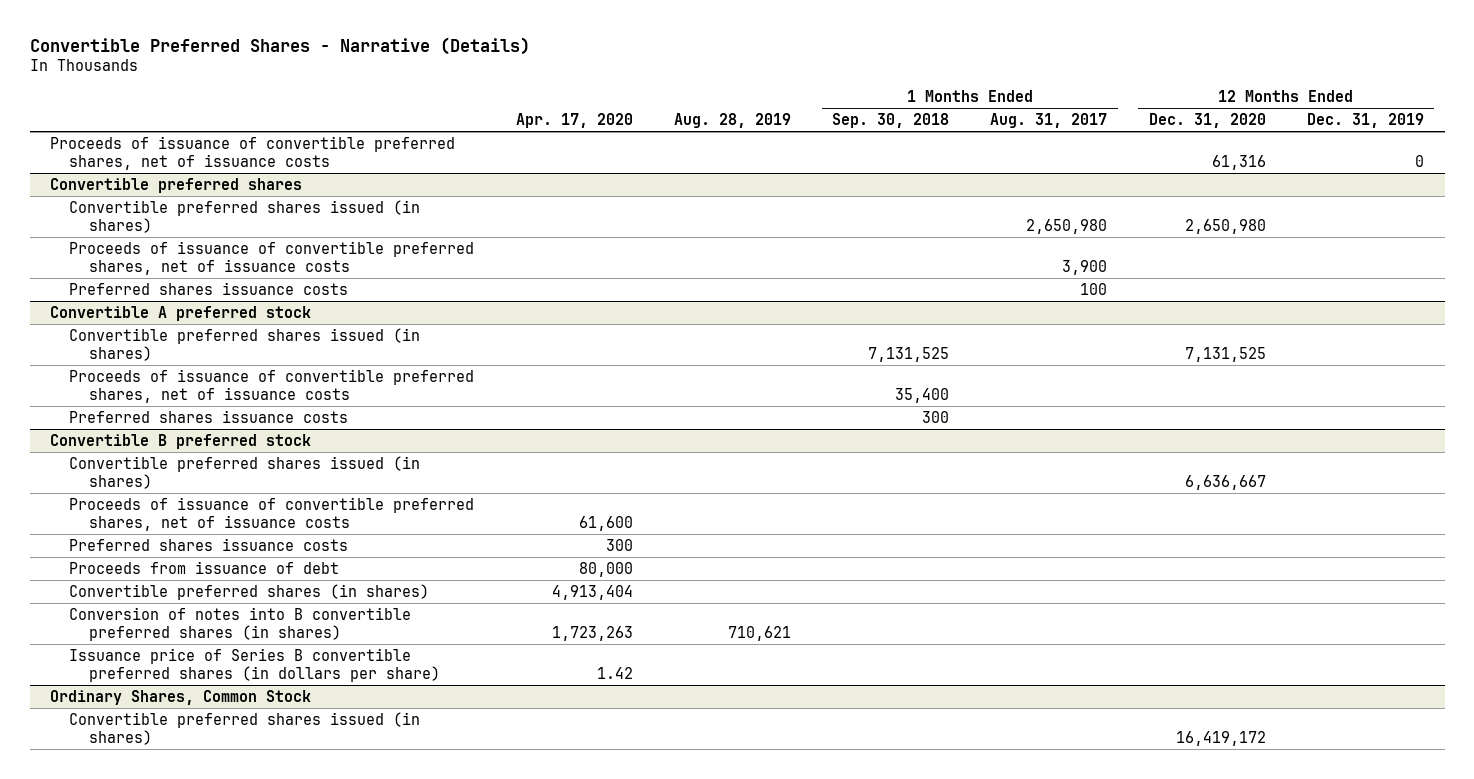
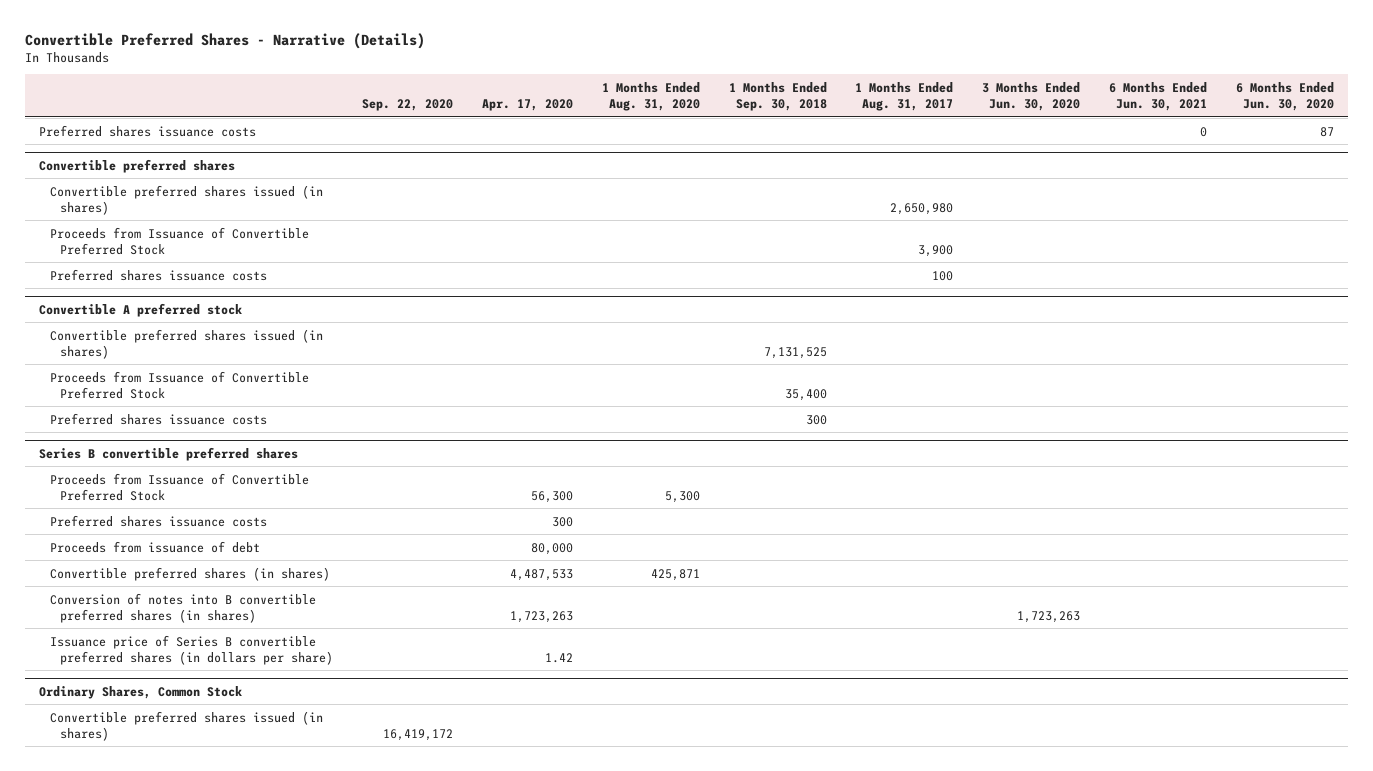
- | Apr. 17, 2020 | Aug. 28, 2019 | 1 Months Ended Sep. 30, 2018 | 1 Months Ended Aug. 31, 2017 | 12 Months Ended Dec. 31, 2020 | 12 Months Ended Dec. 31, 2019
+ | Sep. 22, 2020 | Apr. 17, 2020 | 1 Months Ended Aug. 31, 2020 | 1 Months Ended Sep. 30, 2018 | 1 Months Ended Aug. 31, 2017 | 3 Months Ended Jun. 30, 2020 | 6 Months Ended Jun. 30, 2021 | 6 Months Ended Jun. 30, 2020
- Proceeds of issuance of convertible preferred shares, net of issuance costs | | | | | 61,316 | 0
+ Preferred shares issuance costs | | | | | | | 0 | 87
@ Convertible preferred shares
- Proceeds of issuance of convertible preferred shares, net of issuance costs | | | | 3,900 | |
+ Proceeds from Issuance of Convertible Preferred Stock | | | | | 3,900 | | |
@ Convertible A preferred stock
- Proceeds of issuance of convertible preferred shares, net of issuance costs | | | 35,400 | | |
+ Proceeds from Issuance of Convertible Preferred Stock | | | | 35,400 | | | |
- Convertible B preferred stock
- Convertible preferred shares issued (in shares) | | | | | 6,636,667 |
- Proceeds of issuance of convertible preferred shares, net of issuance costs | 61,600 | | | | |
+ Series B convertible preferred shares
+ Proceeds from Issuance of Convertible Preferred Stock | | 56,300 | 5,300 | | | | |
- Convertible preferred shares (in shares) | 4,913,404 | | | | |
+ Convertible preferred shares (in shares) | | 4,487,533 | 425,871 | | | | |

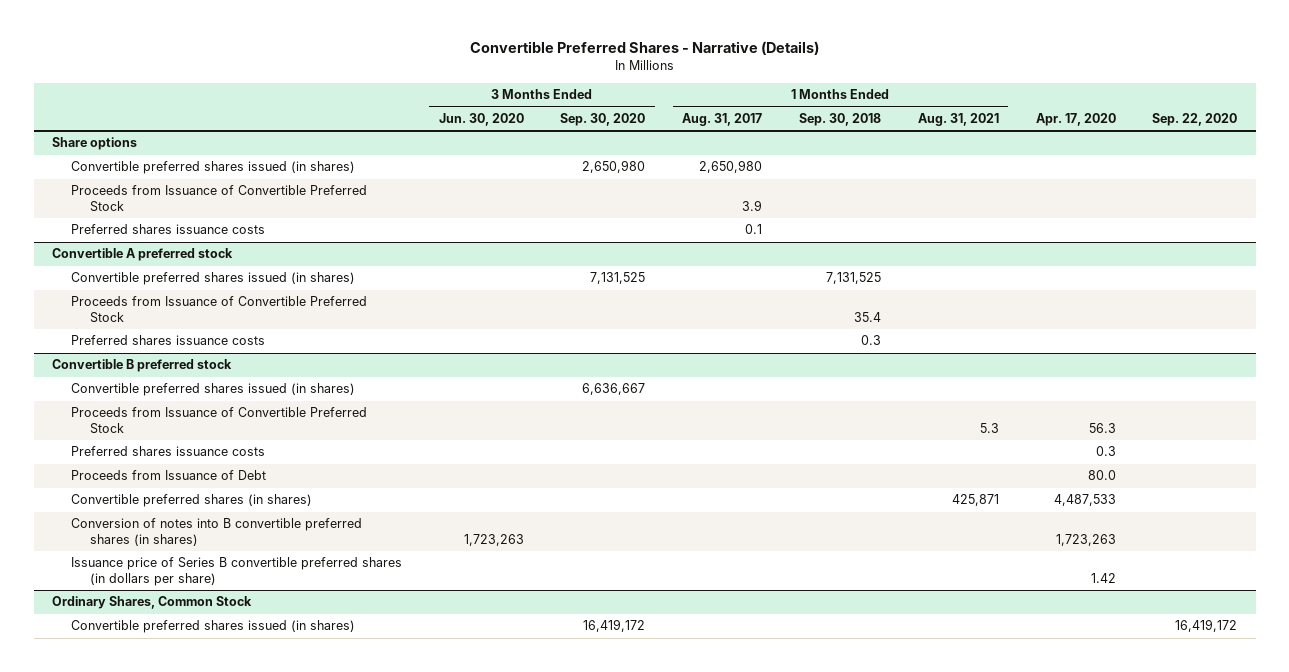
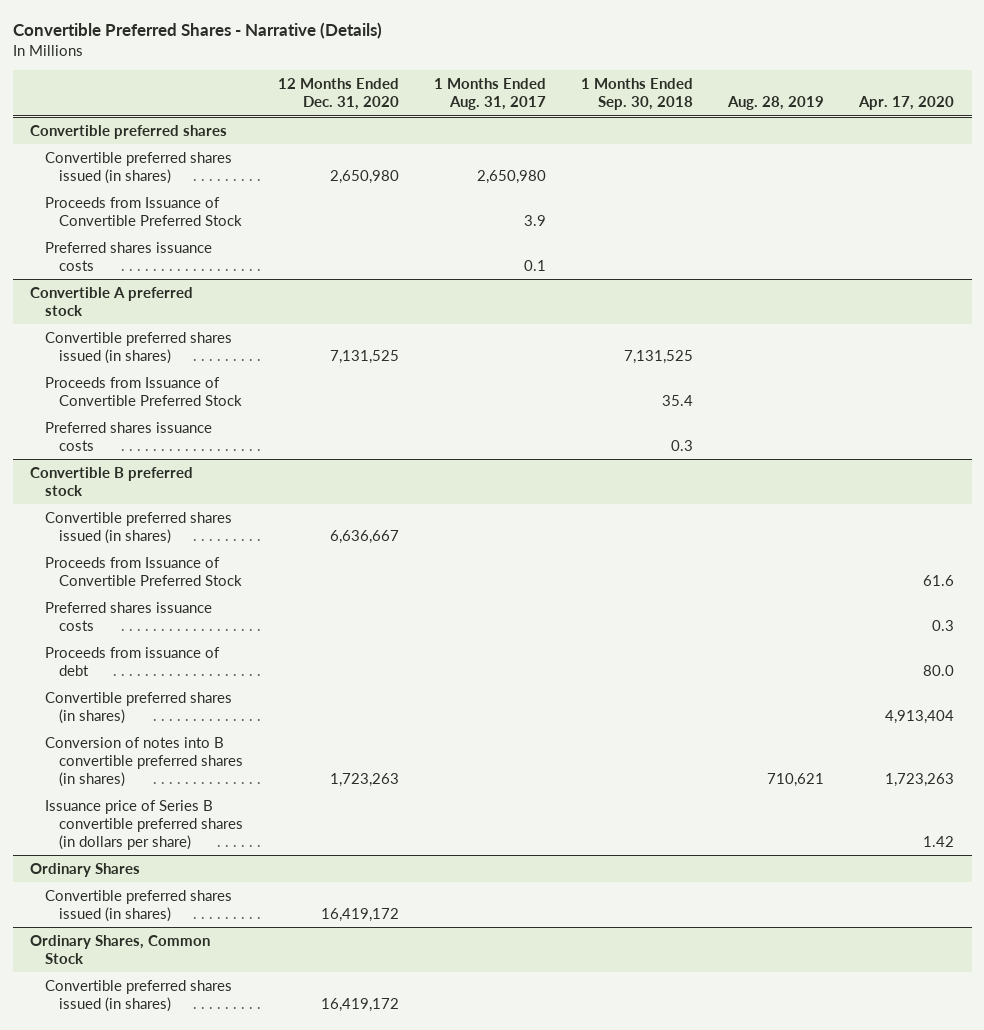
- | 3 Months Ended Jun. 30, 2020 | 3 Months Ended Sep. 30, 2020 | 1 Months Ended Aug. 31, 2017 | 1 Months Ended Sep. 30, 2018 | 1 Months Ended Aug. 31, 2021 | Apr. 17, 2020 | Sep. 22, 2020
+ | 12 Months Ended Dec. 31, 2020 | 1 Months Ended Aug. 31, 2017 | 1 Months Ended Sep. 30, 2018 | Aug. 28, 2019 | Apr. 17, 2020
- Share options
+ Convertible preferred shares
@ Convertible B preferred stock
- Proceeds from Issuance of Convertible Preferred Stock | | | | | 5.3 | 56.3 |
+ Proceeds from Issuance of Convertible Preferred Stock | | | | | 61.6
- Proceeds from Issuance of Debt | | | | | | 80.0 |
- Convertible preferred shares (in shares) | | | | | 425,871 | 4,487,533 |
+ Proceeds from issuance of debt | | | | | 80.0
+ Convertible preferred shares (in shares) | | | | | 4,913,404
+ Ordinary Shares
+ Convertible preferred shares issued (in shares) | 16,419,172 | | | |

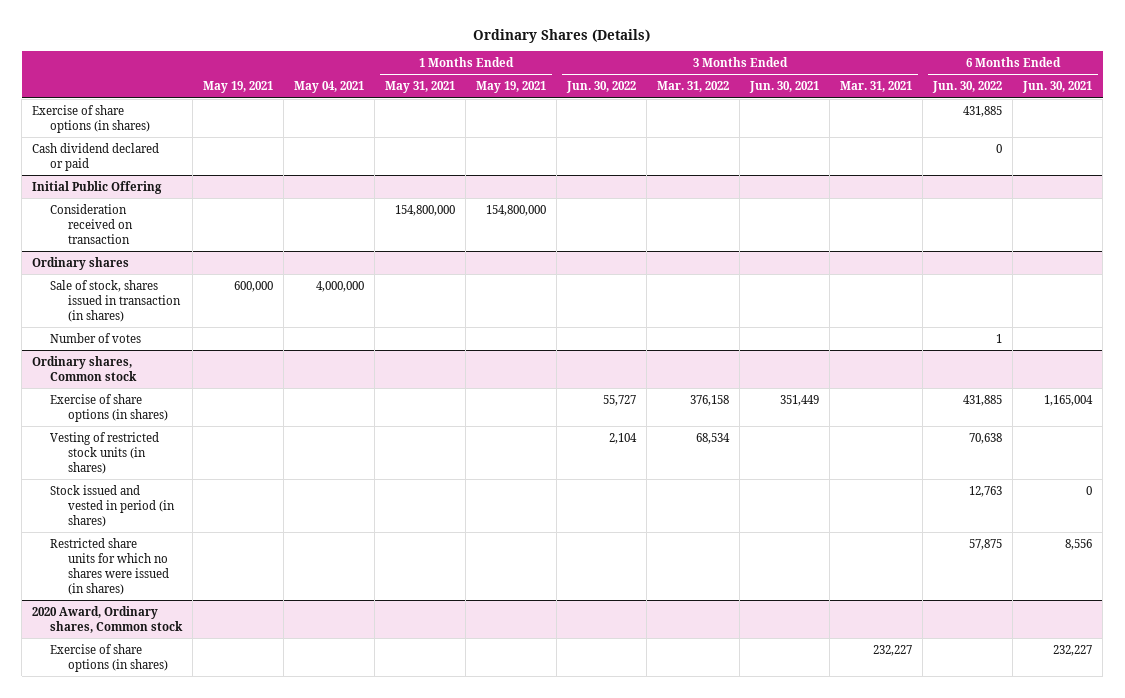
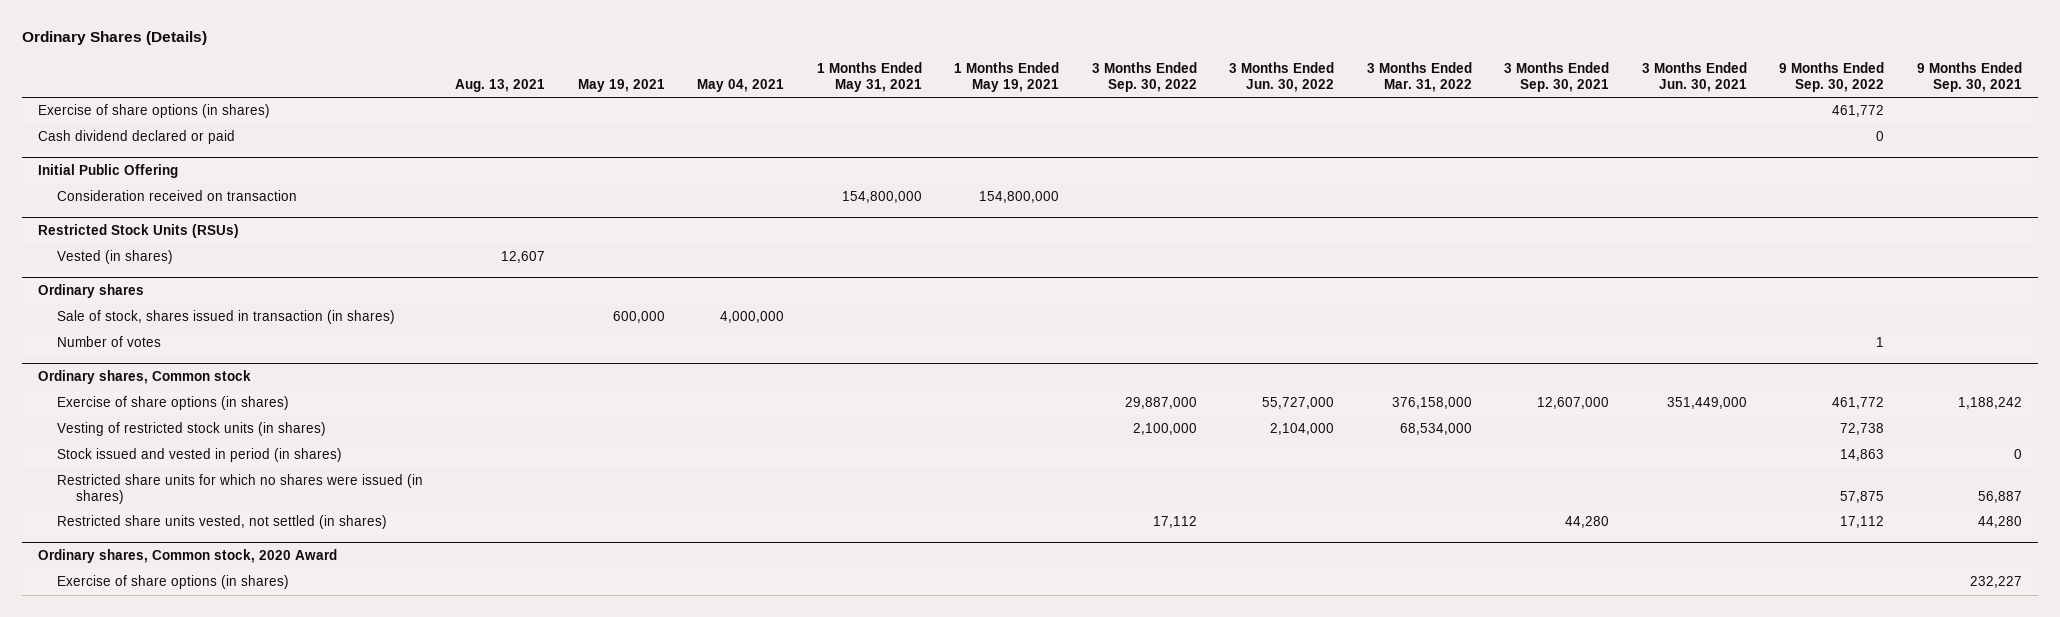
- | May 19, 2021 | May 04, 2021 | 1 Months Ended May 31, 2021 | 1 Months Ended May 19, 2021 | 3 Months Ended Jun. 30, 2022 | 3 Months Ended Mar. 31, 2022 | 3 Months Ended Jun. 30, 2021 | 3 Months Ended Mar. 31, 2021 | 6 Months Ended Jun. 30, 2022 | 6 Months Ended Jun. 30, 2021
+ | Aug. 13, 2021 | May 19, 2021 | May 04, 2021 | 1 Months Ended May 31, 2021 | 1 Months Ended May 19, 2021 | 3 Months Ended Sep. 30, 2022 | 3 Months Ended Jun. 30, 2022 | 3 Months Ended Mar. 31, 2022 | 3 Months Ended Sep. 30, 2021 | 3 Months Ended Jun. 30, 2021 | 9 Months Ended Sep. 30, 2022 | 9 Months Ended Sep. 30, 2021
+ Restricted Stock Units (RSUs)
+ Vested (in shares) | 12,607 | | | | | | | | | | |
@ Ordinary shares, Common stock
- Exercise of share options (in shares) | | | | | 55,727 | 376,158 | 351,449 | | 431,885 | 1,165,004
- Vesting of restricted stock units (in shares) | | | | | 2,104 | 68,534 | | | 70,638 |
+ Exercise of share options (in shares) | | | | | | 29,887,000 | 55,727,000 | 376,158,000 | 12,607,000 | 351,449,000 | 461,772 | 1,188,242
+ Vesting of restricted stock units (in shares) | | | | | | 2,100,000 | 2,104,000 | 68,534,000 | | | 72,738 |
- 2020 Award, Ordinary shares, Common stock
@ Ordinary shares, Common stock
+ Restricted share units vested, not settled (in shares) | | | | | | 17,112 | | | 44,280 | | 17,112 | 44,280
+ Ordinary shares, Common stock, 2020 Award

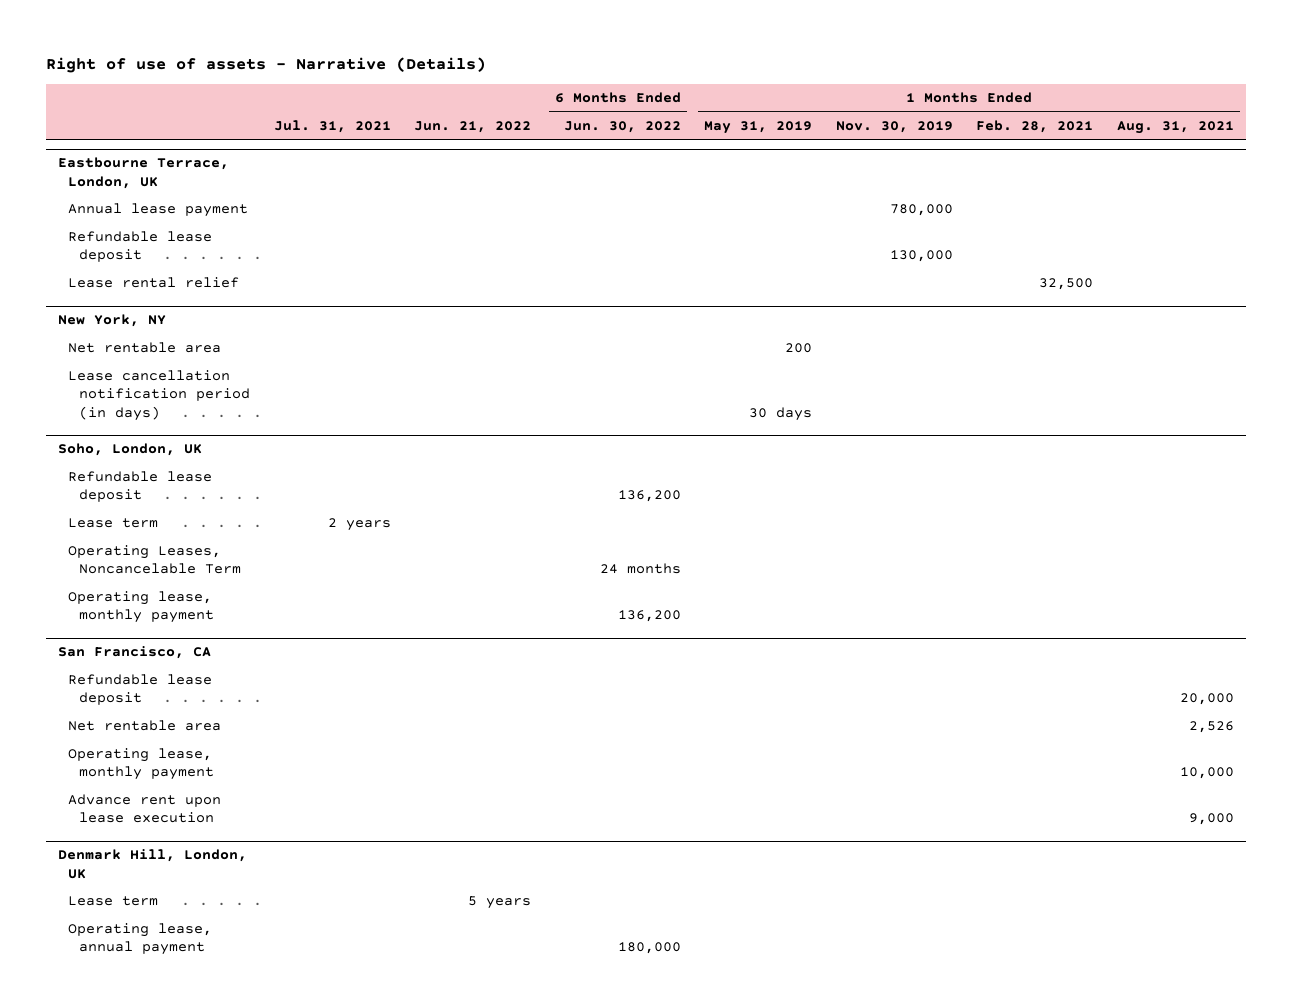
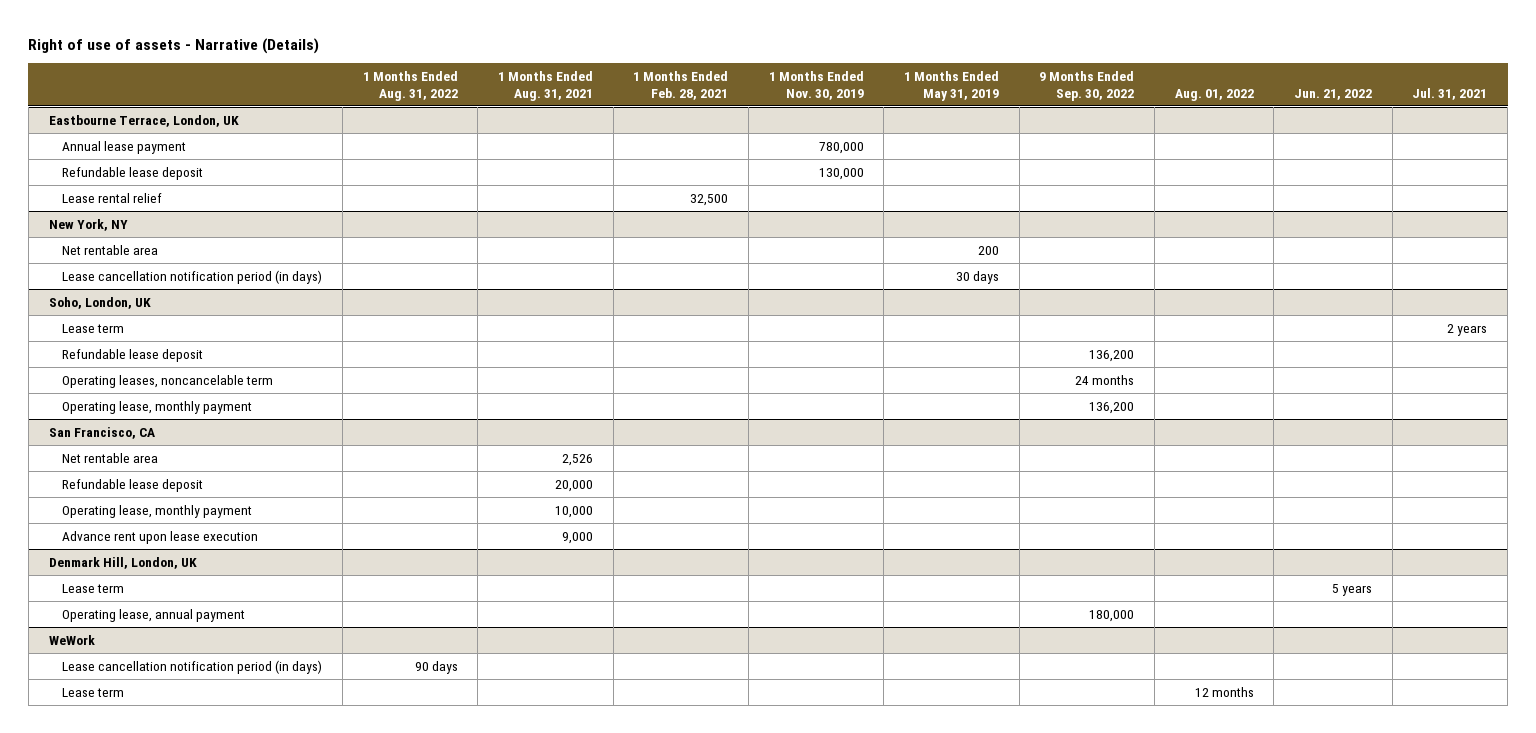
- | Jul. 31, 2021 | Jun. 21, 2022 | 6 Months Ended Jun. 30, 2022 | 1 Months Ended May 31, 2019 | 1 Months Ended Nov. 30, 2019 | 1 Months Ended Feb. 28, 2021 | 1 Months Ended Aug. 31, 2021
+ | 1 Months Ended Aug. 31, 2022 | 1 Months Ended Aug. 31, 2021 | 1 Months Ended Feb. 28, 2021 | 1 Months Ended Nov. 30, 2019 | 1 Months Ended May 31, 2019 | 9 Months Ended Sep. 30, 2022 | Aug. 01, 2022 | Jun. 21, 2022 | Jul. 31, 2021
@ Soho, London, UK
- Operating Leases, Noncancelable Term | | | 24 months | | | |
moved down: Refundable lease deposit | | | | | | 136,200 | | |
+ Operating leases, noncancelable term | | | | | | 24 months | | |
@ San Francisco, CA
moved down: Refundable lease deposit | | 20,000 | | | | | | |
+ WeWork
+ Lease cancellation notification period (in days) | 90 days | | | | | | | |
+ Lease term | | | | | | | 12 months | |

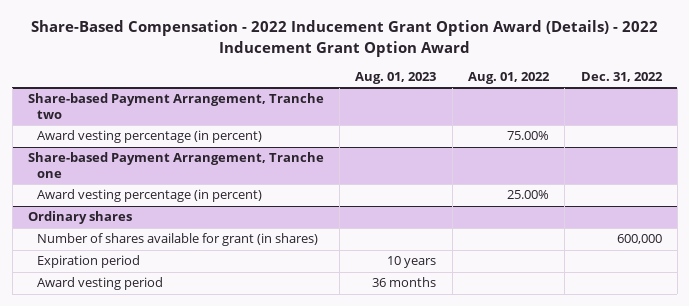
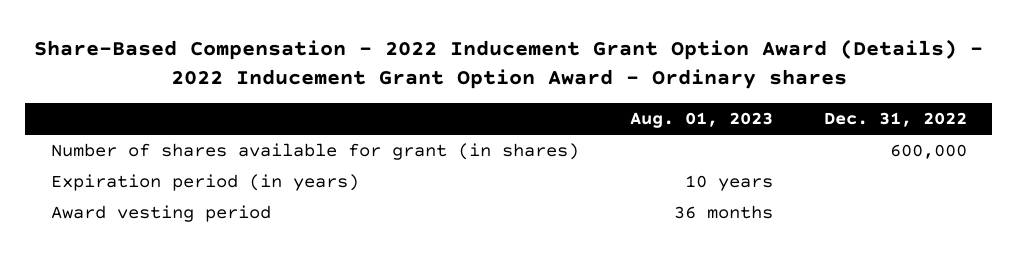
- Share-Based Compensation - 2022 Inducement Grant Option Award (Details) - 2022 Inducement Grant Option Award
+ Share-Based Compensation - 2022 Inducement Grant Option Award (Details) - 2022 Inducement Grant Option Award - Ordinary shares
- | Aug. 01, 2023 | Aug. 01, 2022 | Dec. 31, 2022
+ | Aug. 01, 2023 | Dec. 31, 2022
- Share-based Payment Arrangement, Tranche two
- Award vesting percentage (in percent) | | 75.00% |
- Share-based Payment Arrangement, Tranche one
- Award vesting percentage (in percent) | | 25.00% |
- Ordinary shares
- Expiration period | 10 years | |
+ Expiration period (in years) | 10 years |

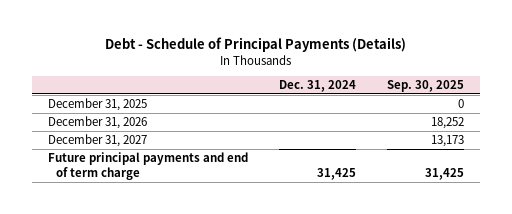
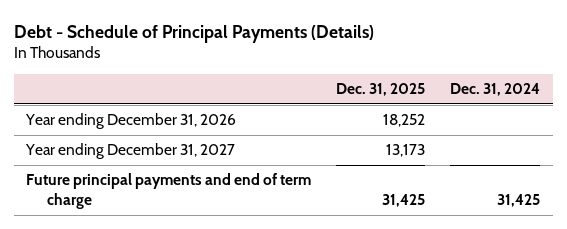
- | Dec. 31, 2024 | Sep. 30, 2025
+ | Dec. 31, 2025 | Dec. 31, 2024
- December 31, 2025 | | 0
- December 31, 2026 | | 18,252
- December 31, 2027 | | 13,173
+ Year ending December 31, 2026 | 18,252 |
+ Year ending December 31, 2027 | 13,173 |

